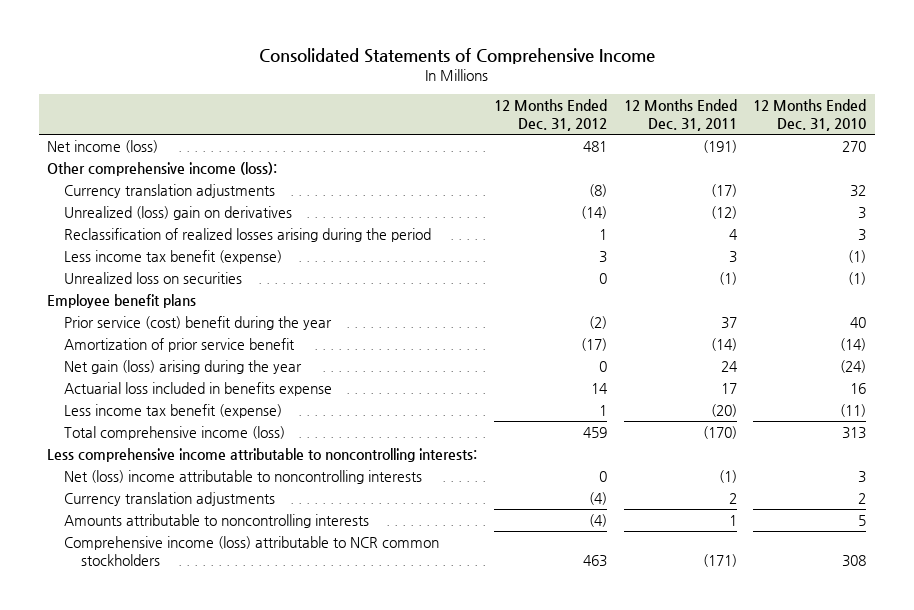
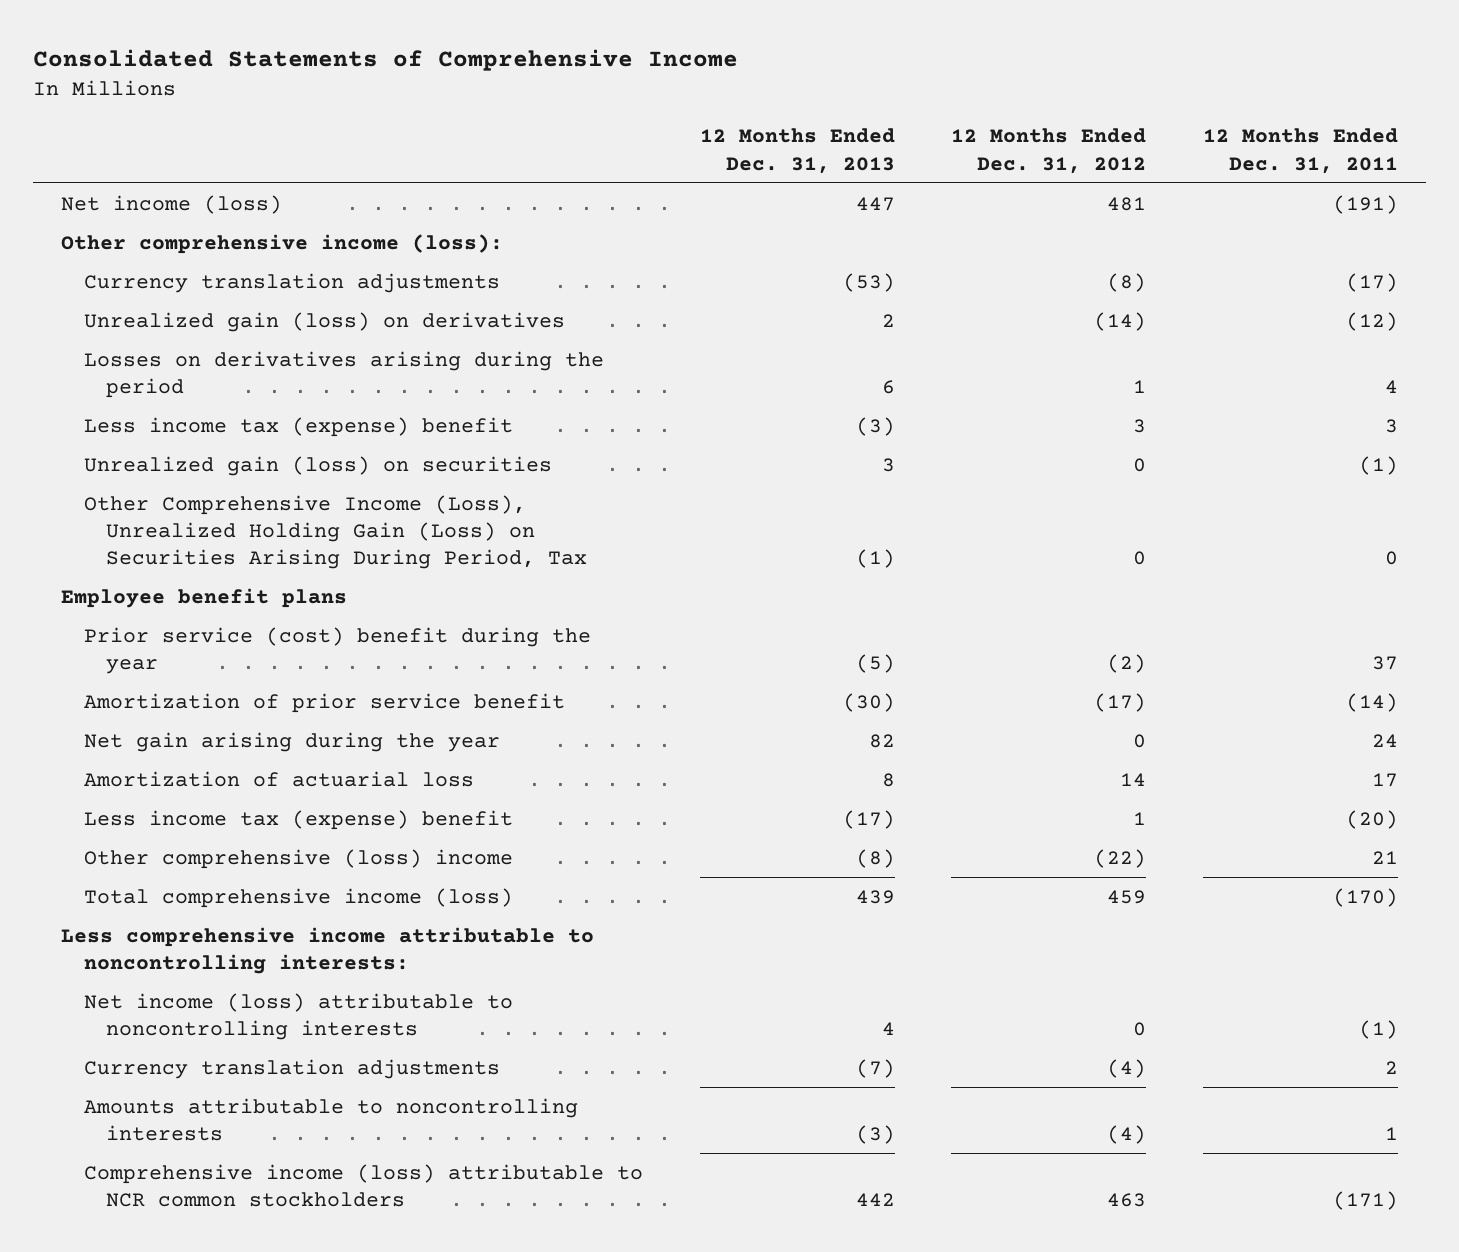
- | 12 Months Ended Dec. 31, 2012 | 12 Months Ended Dec. 31, 2011 | 12 Months Ended Dec. 31, 2010
+ | 12 Months Ended Dec. 31, 2013 | 12 Months Ended Dec. 31, 2012 | 12 Months Ended Dec. 31, 2011
- Unrealized (loss) gain on derivatives | (14) | (12) | 3
- Reclassification of realized losses arising during the period | 1 | 4 | 3
- Less income tax benefit (expense) | 3 | 3 | (1)
- Unrealized loss on securities | 0 | (1) | (1)
+ Unrealized gain (loss) on derivatives | 2 | (14) | (12)
+ Losses on derivatives arising during the period | 6 | 1 | 4
+ Less income tax (expense) benefit | (3) | 3 | 3
+ Unrealized gain (loss) on securities | 3 | 0 | (1)
+ Other Comprehensive Income (Loss), Unrealized Holding Gain (Loss) on Securities Arising During Period, Tax | (1) | 0 | 0
- Net gain (loss) arising during the year | 0 | 24 | (24)
- Actuarial loss included in benefits expense | 14 | 17 | 16
- Less income tax benefit (expense) | 1 | (20) | (11)
+ Net gain arising during the year | 82 | 0 | 24
+ Amortization of actuarial loss | 8 | 14 | 17
+ Less income tax (expense) benefit | (17) | 1 | (20)
+ Other comprehensive (loss) income | (8) | (22) | 21
- Net (loss) income attributable to noncontrolling interests | 0 | (1) | 3
+ Net income (loss) attributable to noncontrolling interests | 4 | 0 | (1)

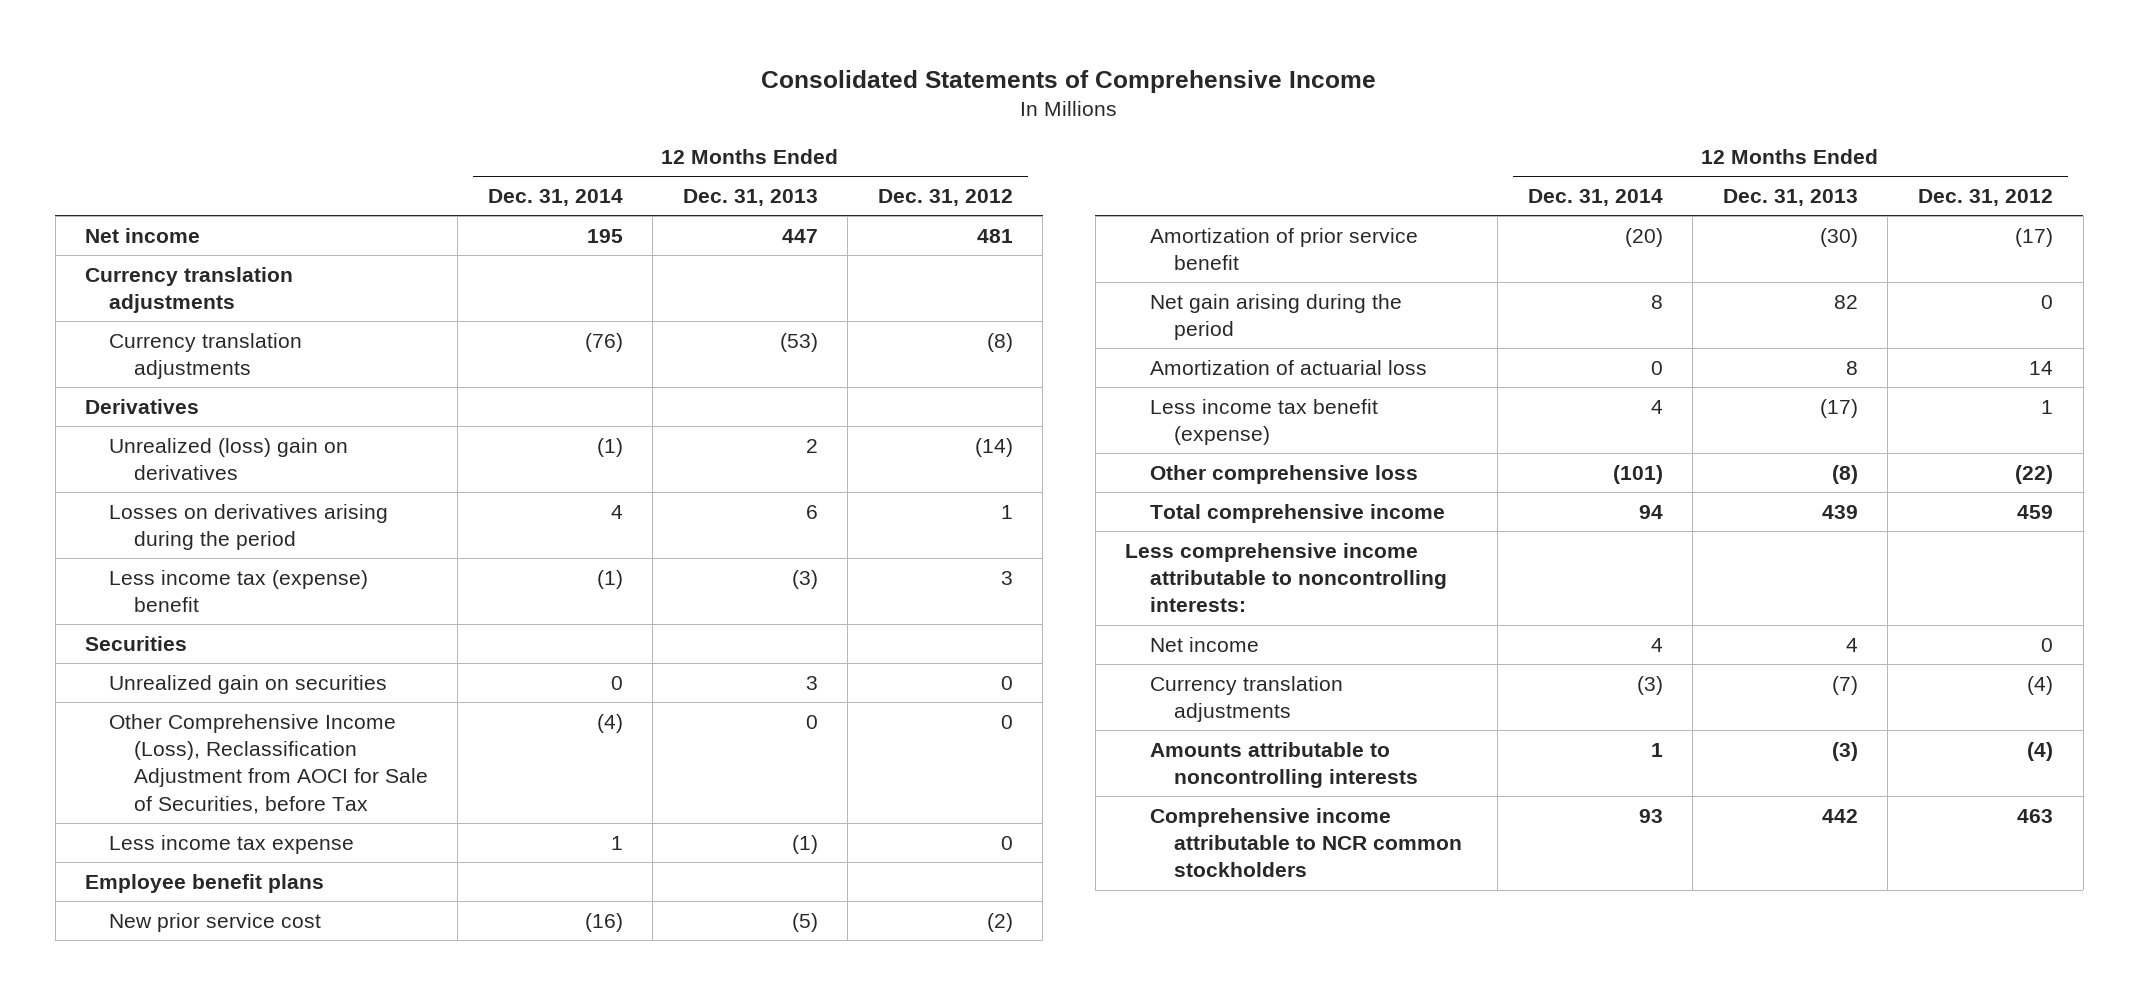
- | 12 Months Ended Dec. 31, 2013 | 12 Months Ended Dec. 31, 2012 | 12 Months Ended Dec. 31, 2011
+ | 12 Months Ended Dec. 31, 2014 | 12 Months Ended Dec. 31, 2013 | 12 Months Ended Dec. 31, 2012
- Net income (loss) | 447 | 481 | (191)
- Other comprehensive income (loss):
+ Net income | 195 | 447 | 481
+ Currency translation adjustments
- Unrealized gain (loss) on derivatives | 2 | (14) | (12)
+ Derivatives
+ Unrealized (loss) gain on derivatives | (1) | 2 | (14)
- Unrealized gain (loss) on securities | 3 | 0 | (1)
- Other Comprehensive Income (Loss), Unrealized Holding Gain (Loss) on Securities Arising During Period, Tax | (1) | 0 | 0
+ Securities
+ Unrealized gain on securities | 0 | 3 | 0
+ Other Comprehensive Income (Loss), Reclassification Adjustment from AOCI for Sale of Securities, before Tax | (4) | 0 | 0
+ Less income tax expense | 1 | (1) | 0
- Prior service (cost) benefit during the year | (5) | (2) | 37
+ New prior service cost | (16) | (5) | (2)
- Net gain arising during the year | 82 | 0 | 24
+ Net gain arising during the period | 8 | 82 | 0
- Less income tax (expense) benefit | (17) | 1 | (20)
- Other comprehensive (loss) income | (8) | (22) | 21
- Total comprehensive income (loss) | 439 | 459 | (170)
+ Less income tax benefit (expense) | 4 | (17) | 1
+ Other comprehensive loss | (101) | (8) | (22)
+ Total comprehensive income | 94 | 439 | 459
- Net income (loss) attributable to noncontrolling interests | 4 | 0 | (1)
+ Net income | 4 | 4 | 0
- Comprehensive income (loss) attributable to NCR common stockholders | 442 | 463 | (171)
+ Comprehensive income attributable to NCR common stockholders | 93 | 442 | 463

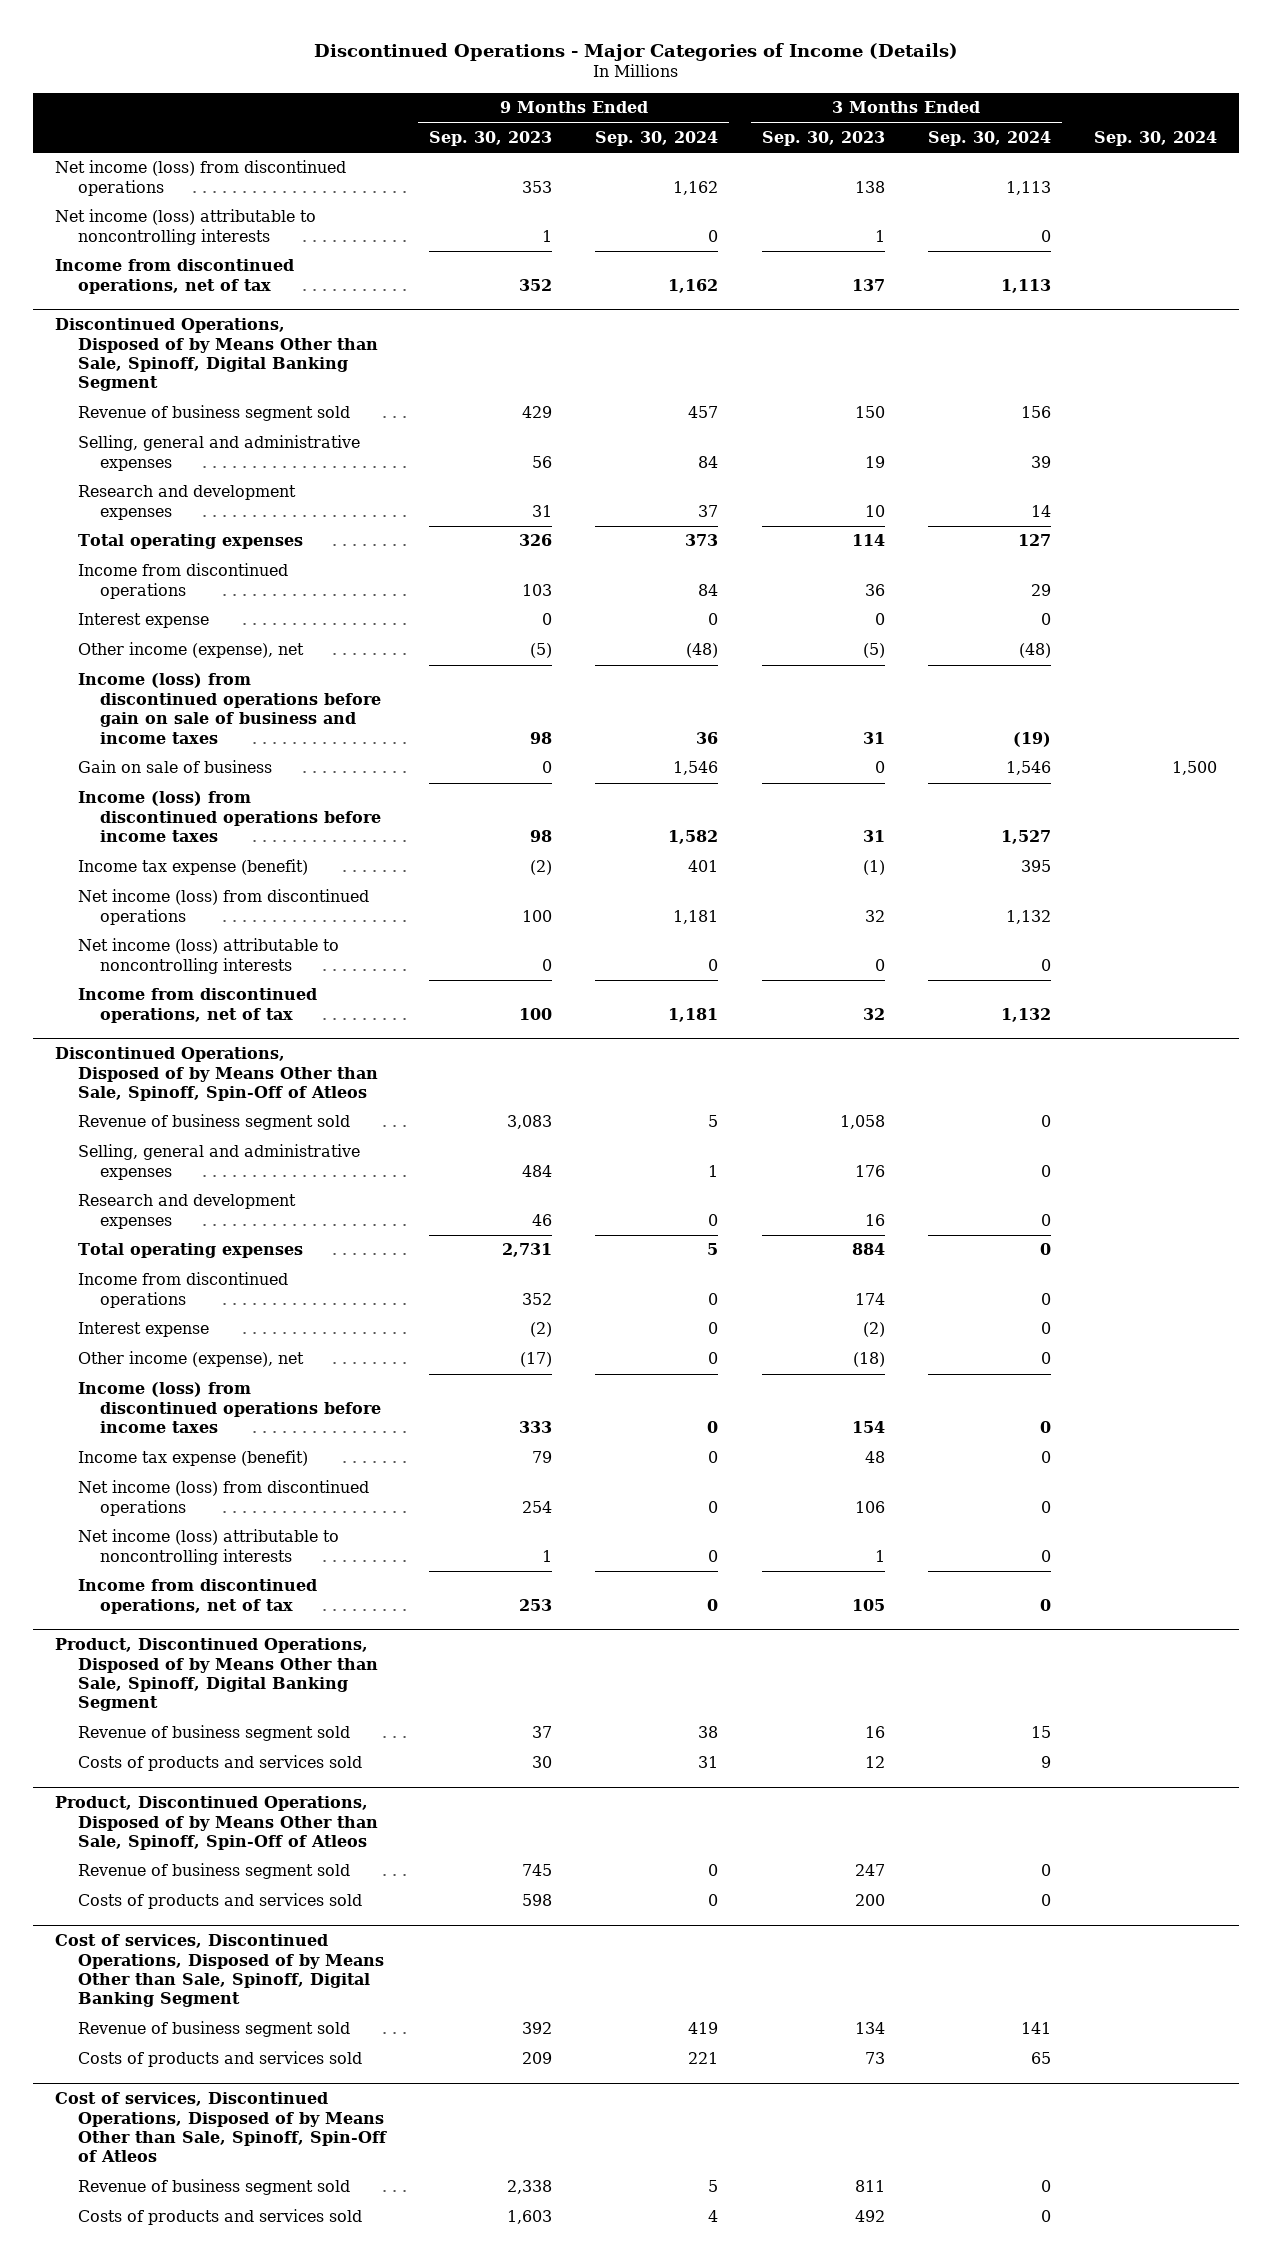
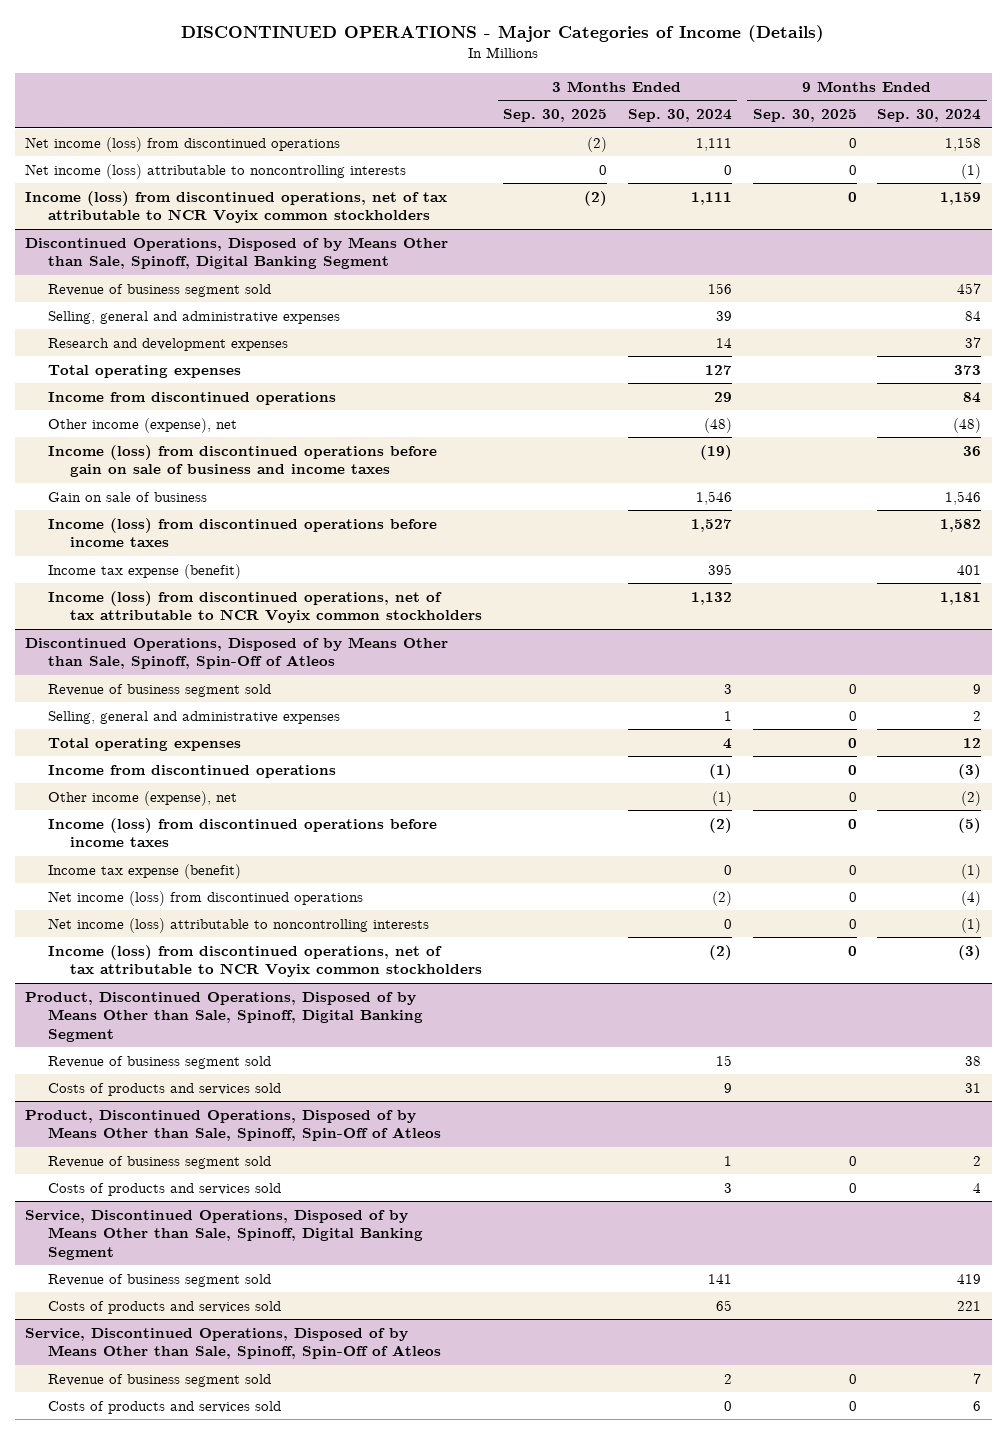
- Discontinued Operations - Major Categories of Income (Details)
+ DISCONTINUED OPERATIONS - Major Categories of Income (Details)
- | 9 Months Ended Sep. 30, 2023 | 9 Months Ended Sep. 30, 2024 | 3 Months Ended Sep. 30, 2023 | 3 Months Ended Sep. 30, 2024 | Sep. 30, 2024
+ | 3 Months Ended Sep. 30, 2025 | 3 Months Ended Sep. 30, 2024 | 9 Months Ended Sep. 30, 2025 | 9 Months Ended Sep. 30, 2024
- Net income (loss) from discontinued operations | 353 | 1,162 | 138 | 1,113 |
- Net income (loss) attributable to noncontrolling interests | 1 | 0 | 1 | 0 |
- Income from discontinued operations, net of tax | 352 | 1,162 | 137 | 1,113 |
+ Net income (loss) from discontinued operations | (2) | 1,111 | 0 | 1,158
+ Net income (loss) attributable to noncontrolling interests | 0 | 0 | 0 | (1)
+ Income (loss) from discontinued operations, net of tax attributable to NCR Voyix common stockholders | (2) | 1,111 | 0 | 1,159
@ Discontinued Operations, Disposed of by Means Other than Sale, Spinoff, Digital Banking Segment
- Interest expense | 0 | 0 | 0 | 0 |
- Net income (loss) from discontinued operations | 100 | 1,181 | 32 | 1,132 |
- Net income (loss) attributable to noncontrolling interests | 0 | 0 | 0 | 0 |
- Income from discontinued operations, net of tax | 100 | 1,181 | 32 | 1,132 |
+ Income (loss) from discontinued operations, net of tax attributable to NCR Voyix common stockholders | | 1,132 | | 1,181
@ Discontinued Operations, Disposed of by Means Other than Sale, Spinoff, Spin-Off of Atleos
- Revenue of business segment sold | 3,083 | 5 | 1,058 | 0 |
- Selling, general and administrative expenses | 484 | 1 | 176 | 0 |
- Research and development expenses | 46 | 0 | 16 | 0 |
- Total operating expenses | 2,731 | 5 | 884 | 0 |
- Income from discontinued operations | 352 | 0 | 174 | 0 |
- Interest expense | (2) | 0 | (2) | 0 |
- Other income (expense), net | (17) | 0 | (18) | 0 |
- Income (loss) from discontinued operations before income taxes | 333 | 0 | 154 | 0 |
- Income tax expense (benefit) | 79 | 0 | 48 | 0 |
- Net income (loss) from discontinued operations | 254 | 0 | 106 | 0 |
- Net income (loss) attributable to noncontrolling interests | 1 | 0 | 1 | 0 |
- Income from discontinued operations, net of tax | 253 | 0 | 105 | 0 |
+ Revenue of business segment sold | | 3 | 0 | 9
+ Selling, general and administrative expenses | | 1 | 0 | 2
+ Total operating expenses | | 4 | 0 | 12
+ Income from discontinued operations | | (1) | 0 | (3)
+ Other income (expense), net | | (1) | 0 | (2)
+ Income (loss) from discontinued operations before income taxes | | (2) | 0 | (5)
+ Income tax expense (benefit) | | 0 | 0 | (1)
+ Net income (loss) from discontinued operations | | (2) | 0 | (4)
+ Net income (loss) attributable to noncontrolling interests | | 0 | 0 | (1)
+ Income (loss) from discontinued operations, net of tax attributable to NCR Voyix common stockholders | | (2) | 0 | (3)
@ Product, Discontinued Operations, Disposed of by Means Other than Sale, Spinoff, Spin-Off of Atleos
- Revenue of business segment sold | 745 | 0 | 247 | 0 |
- Costs of products and services sold | 598 | 0 | 200 | 0 |
- Cost of services, Discontinued Operations, Disposed of by Means Other than Sale, Spinoff, Digital Banking Segment
@ Product, Discontinued Operations, Disposed of by Means Other than Sale, Spinoff, Spin-Off of Atleos
+ Revenue of business segment sold | | 1 | 0 | 2
+ Costs of products and services sold | | 3 | 0 | 4
+ Service, Discontinued Operations, Disposed of by Means Other than Sale, Spinoff, Digital Banking Segment
- Cost of services, Discontinued Operations, Disposed of by Means Other than Sale, Spinoff, Spin-Off of Atleos
- Revenue of business segment sold | 2,338 | 5 | 811 | 0 |
- Costs of products and services sold | 1,603 | 4 | 492 | 0 |
+ Service, Discontinued Operations, Disposed of by Means Other than Sale, Spinoff, Spin-Off of Atleos
+ Revenue of business segment sold | | 2 | 0 | 7
+ Costs of products and services sold | | 0 | 0 | 6

